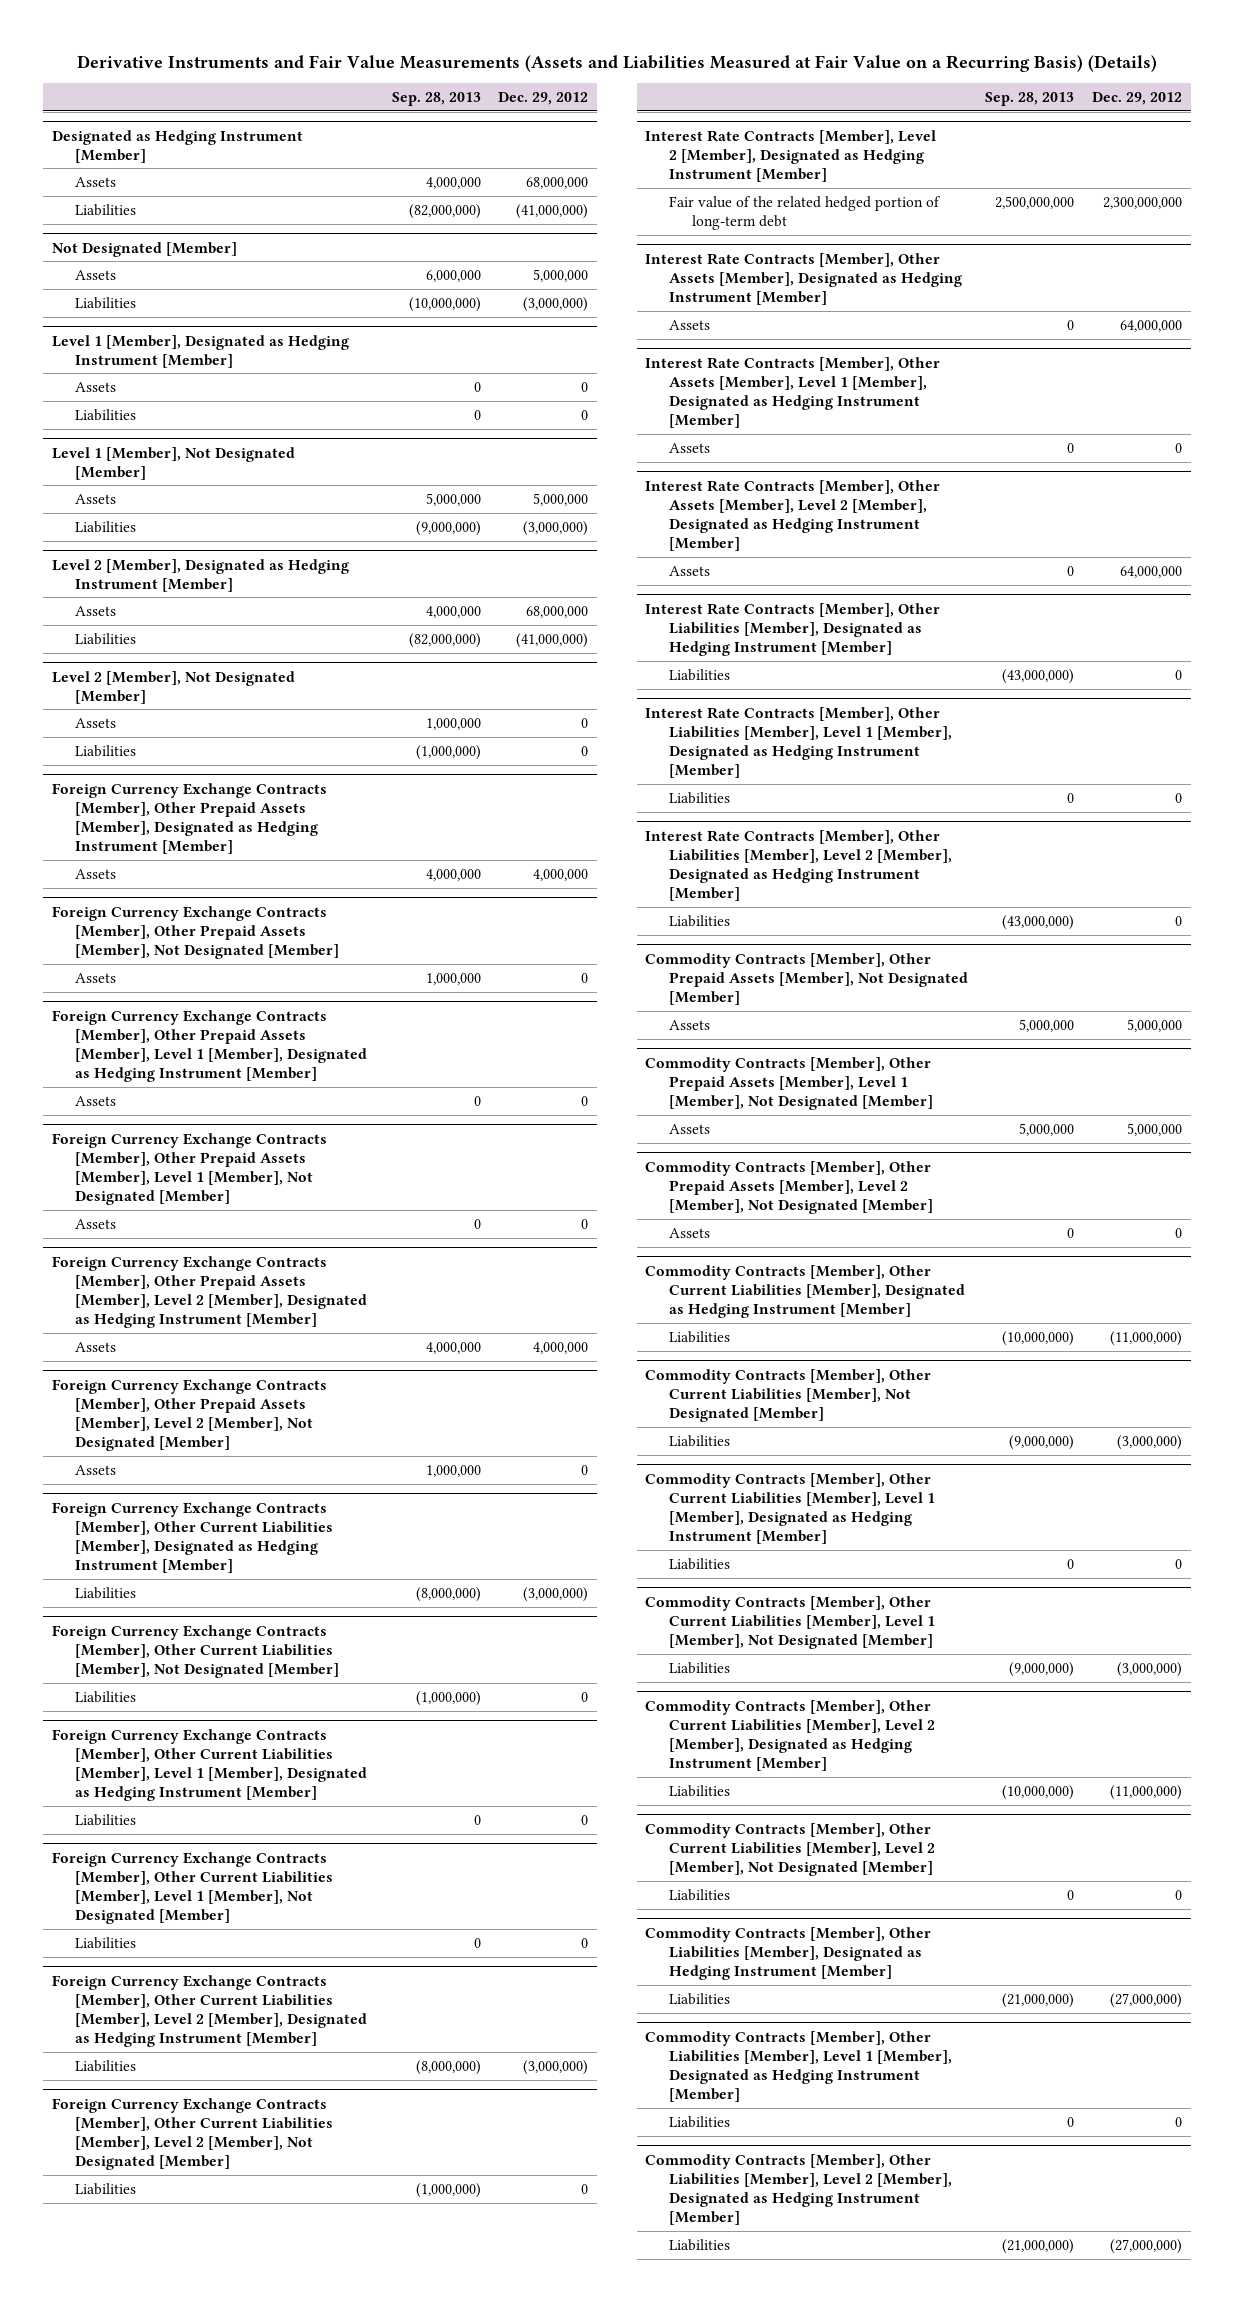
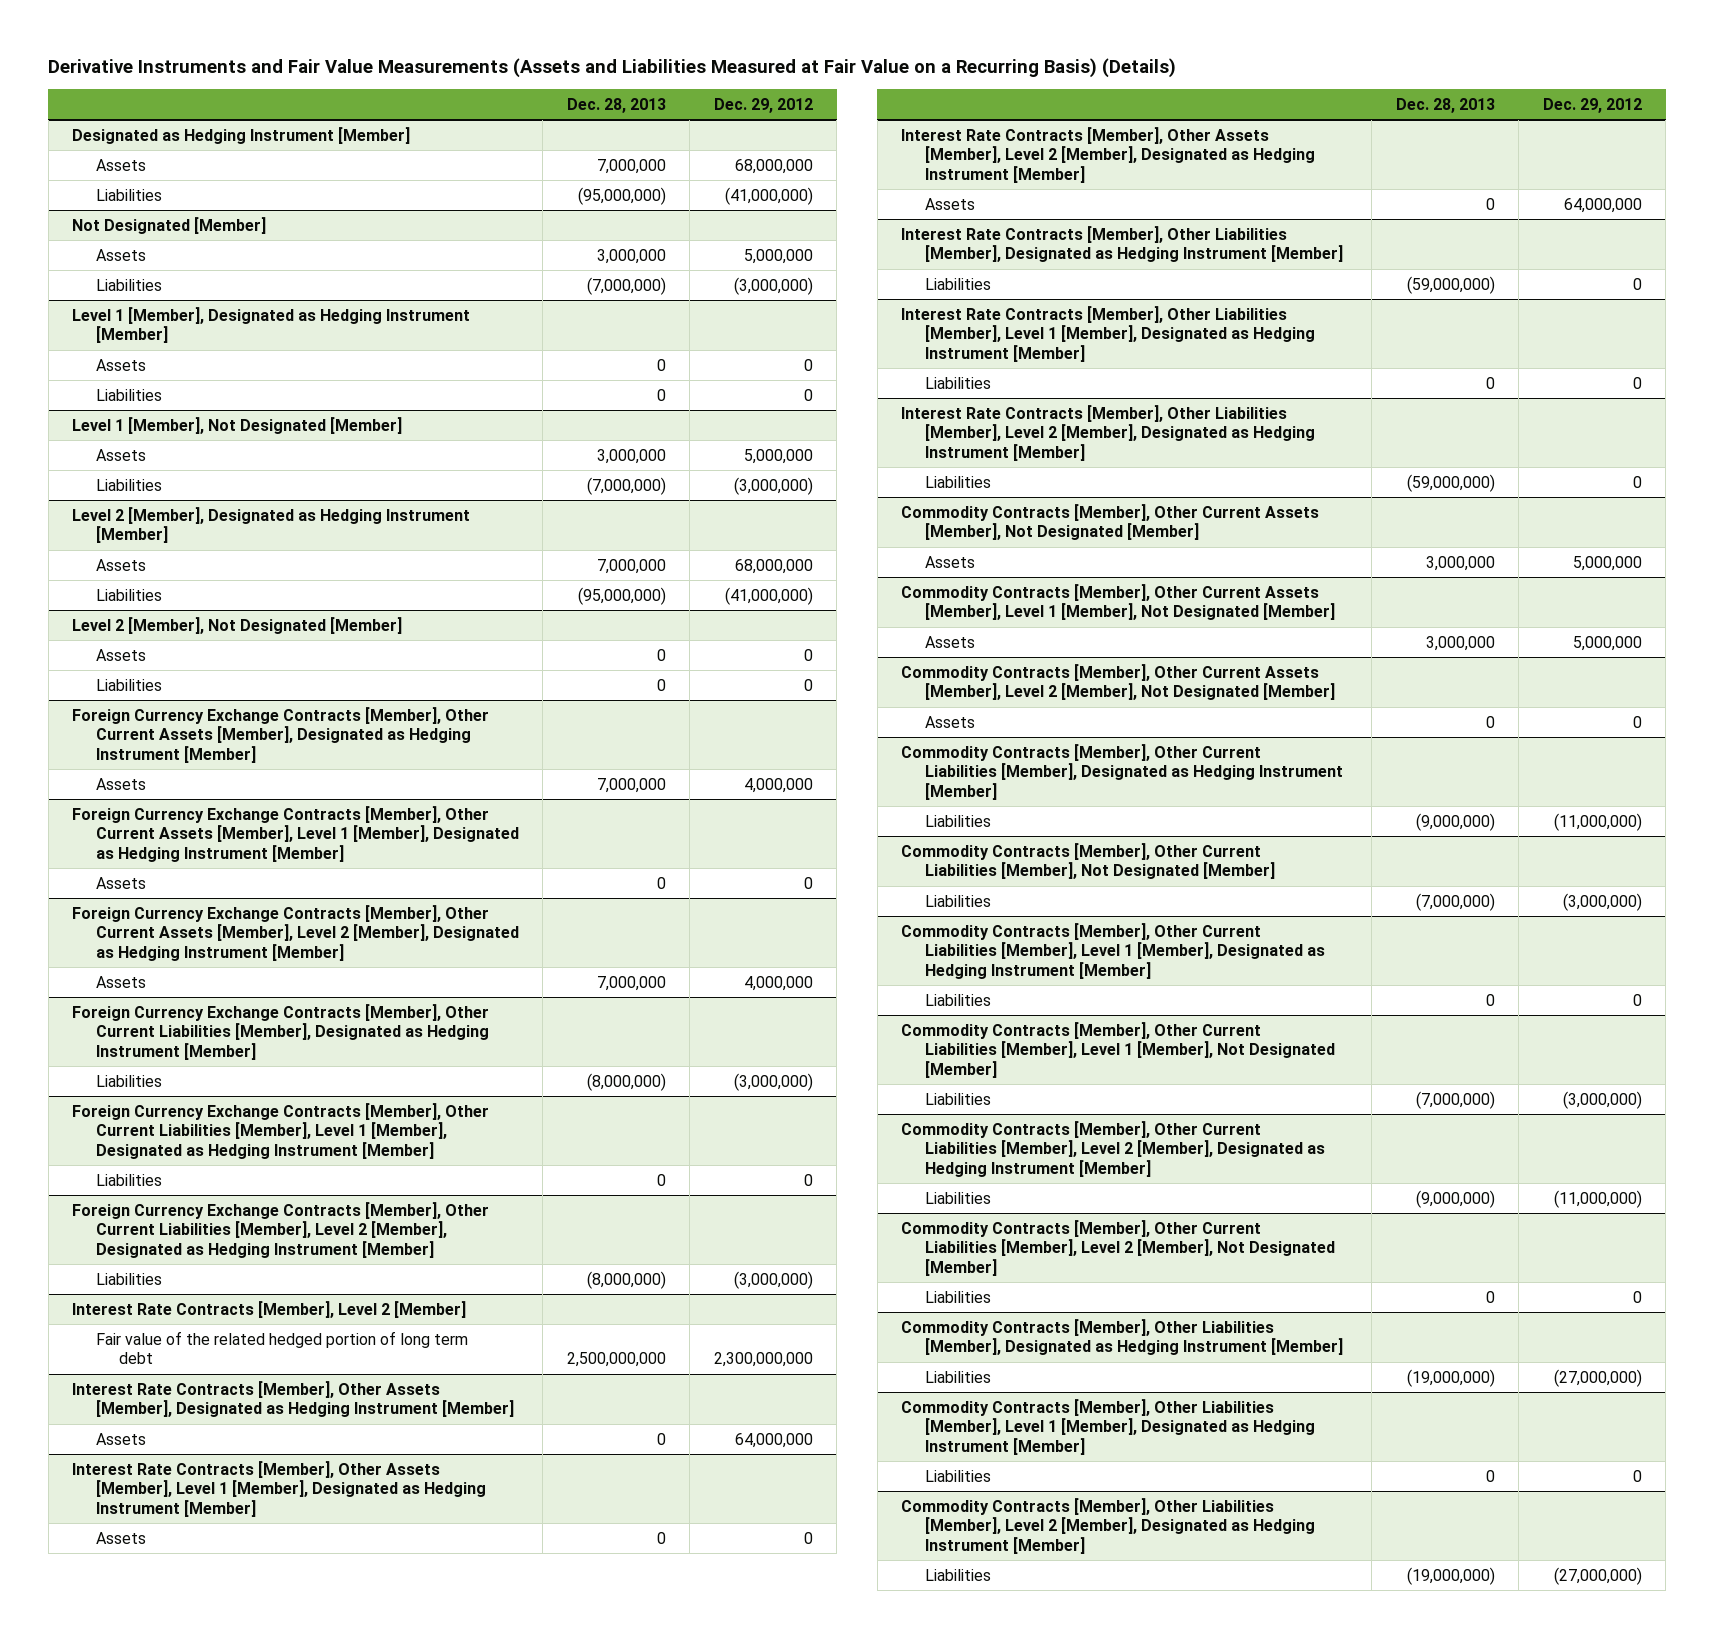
- | Sep. 28, 2013 | Dec. 29, 2012
+ | Dec. 28, 2013 | Dec. 29, 2012
- Foreign Currency Exchange Contracts [Member], Other Prepaid Assets [Member], Designated as Hedging Instrument [Member]
+ Foreign Currency Exchange Contracts [Member], Other Current Assets [Member], Designated as Hedging Instrument [Member]
- Foreign Currency Exchange Contracts [Member], Other Prepaid Assets [Member], Not Designated [Member]
- Assets | 1,000,000 | 0
- Foreign Currency Exchange Contracts [Member], Other Prepaid Assets [Member], Level 1 [Member], Designated as Hedging Instrument [Member]
- Assets | 0 | 0
- Foreign Currency Exchange Contracts [Member], Other Prepaid Assets [Member], Level 1 [Member], Not Designated [Member]
+ Foreign Currency Exchange Contracts [Member], Other Current Assets [Member], Level 1 [Member], Designated as Hedging Instrument [Member]
- Foreign Currency Exchange Contracts [Member], Other Prepaid Assets [Member], Level 2 [Member], Designated as Hedging Instrument [Member]
+ Foreign Currency Exchange Contracts [Member], Other Current Assets [Member], Level 2 [Member], Designated as Hedging Instrument [Member]
- Foreign Currency Exchange Contracts [Member], Other Prepaid Assets [Member], Level 2 [Member], Not Designated [Member]
- Assets | 1,000,000 | 0
- Foreign Currency Exchange Contracts [Member], Other Current Liabilities [Member], Not Designated [Member]
- Liabilities | (1,000,000) | 0
- Foreign Currency Exchange Contracts [Member], Other Current Liabilities [Member], Level 1 [Member], Not Designated [Member]
- Liabilities | 0 | 0
- Foreign Currency Exchange Contracts [Member], Other Current Liabilities [Member], Level 2 [Member], Not Designated [Member]
- Liabilities | (1,000,000) | 0
- Interest Rate Contracts [Member], Level 2 [Member], Designated as Hedging Instrument [Member]
- Fair value of the related hedged portion of long-term debt | 2,500,000,000 | 2,300,000,000
+ Interest Rate Contracts [Member], Level 2 [Member]
+ Fair value of the related hedged portion of long term debt | 2,500,000,000 | 2,300,000,000
- Commodity Contracts [Member], Other Prepaid Assets [Member], Not Designated [Member]
+ Commodity Contracts [Member], Other Current Assets [Member], Not Designated [Member]
- Commodity Contracts [Member], Other Prepaid Assets [Member], Level 1 [Member], Not Designated [Member]
+ Commodity Contracts [Member], Other Current Assets [Member], Level 1 [Member], Not Designated [Member]
- Commodity Contracts [Member], Other Prepaid Assets [Member], Level 2 [Member], Not Designated [Member]
+ Commodity Contracts [Member], Other Current Assets [Member], Level 2 [Member], Not Designated [Member]

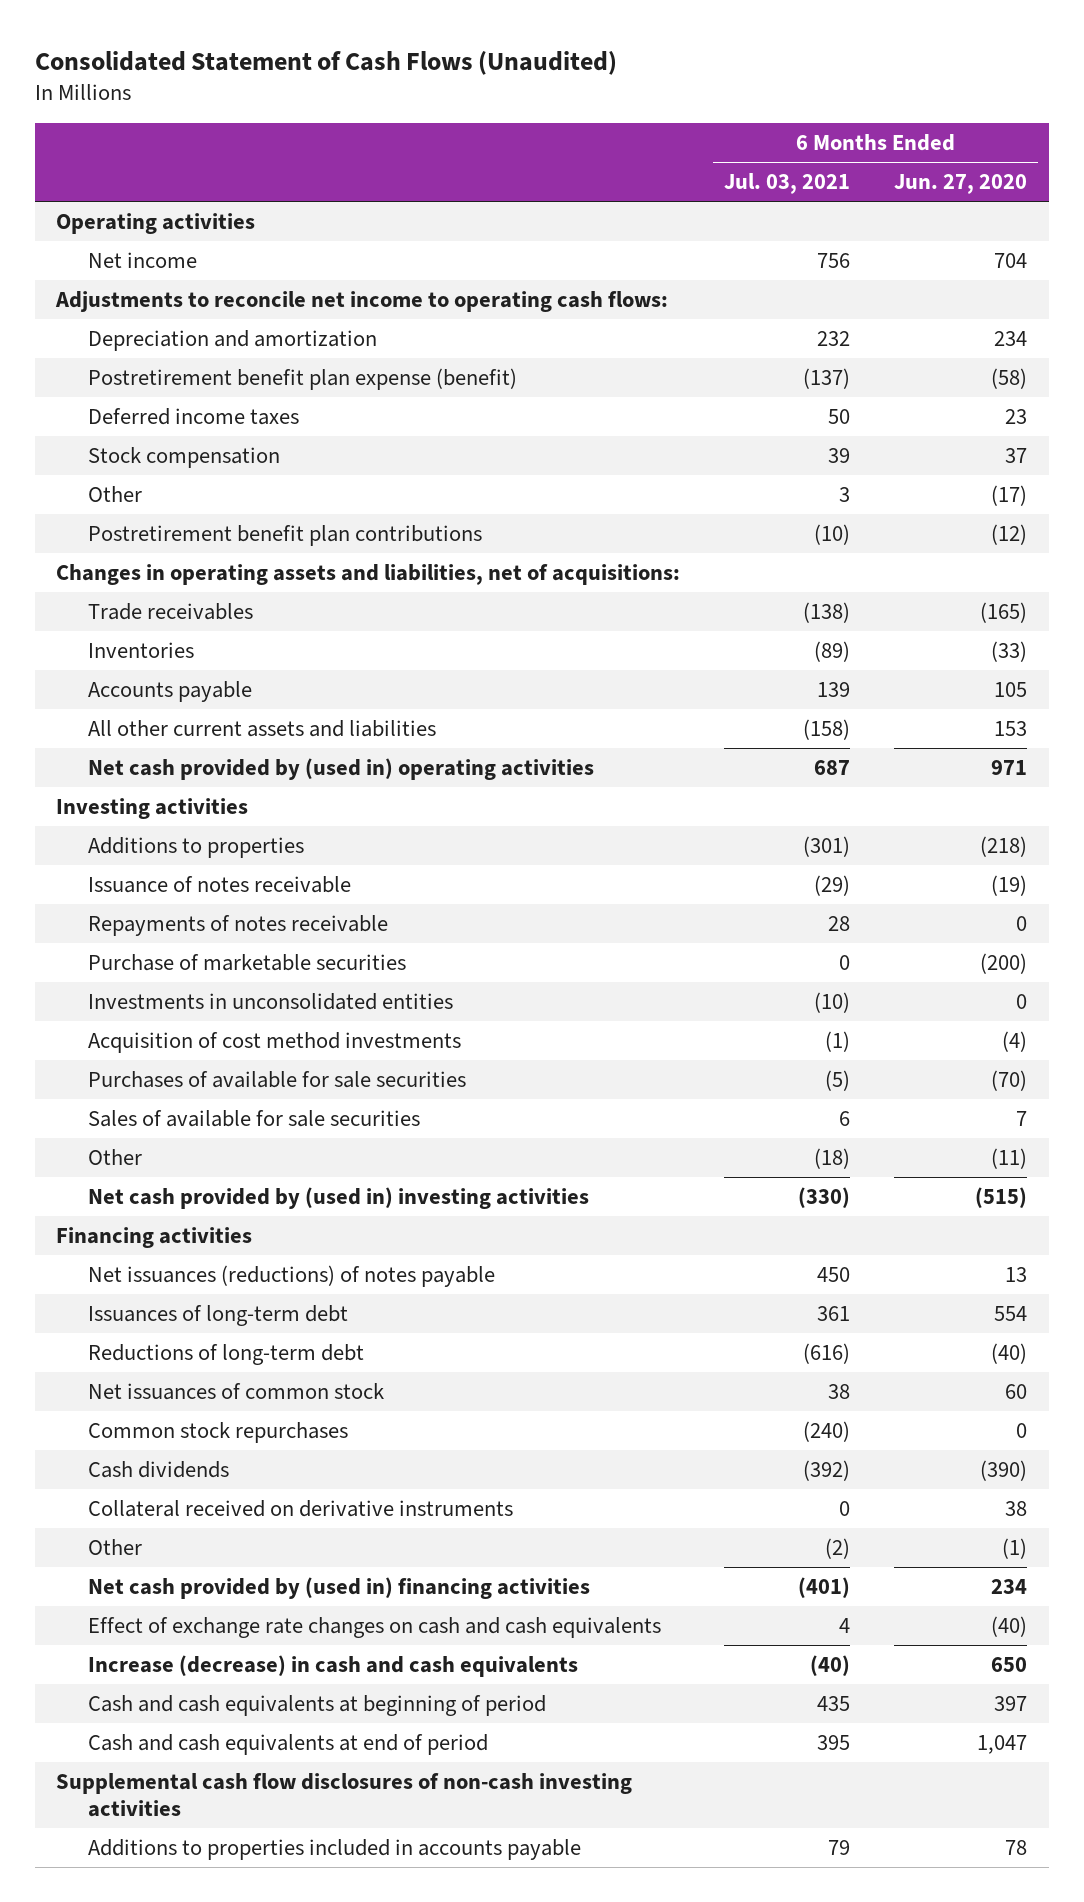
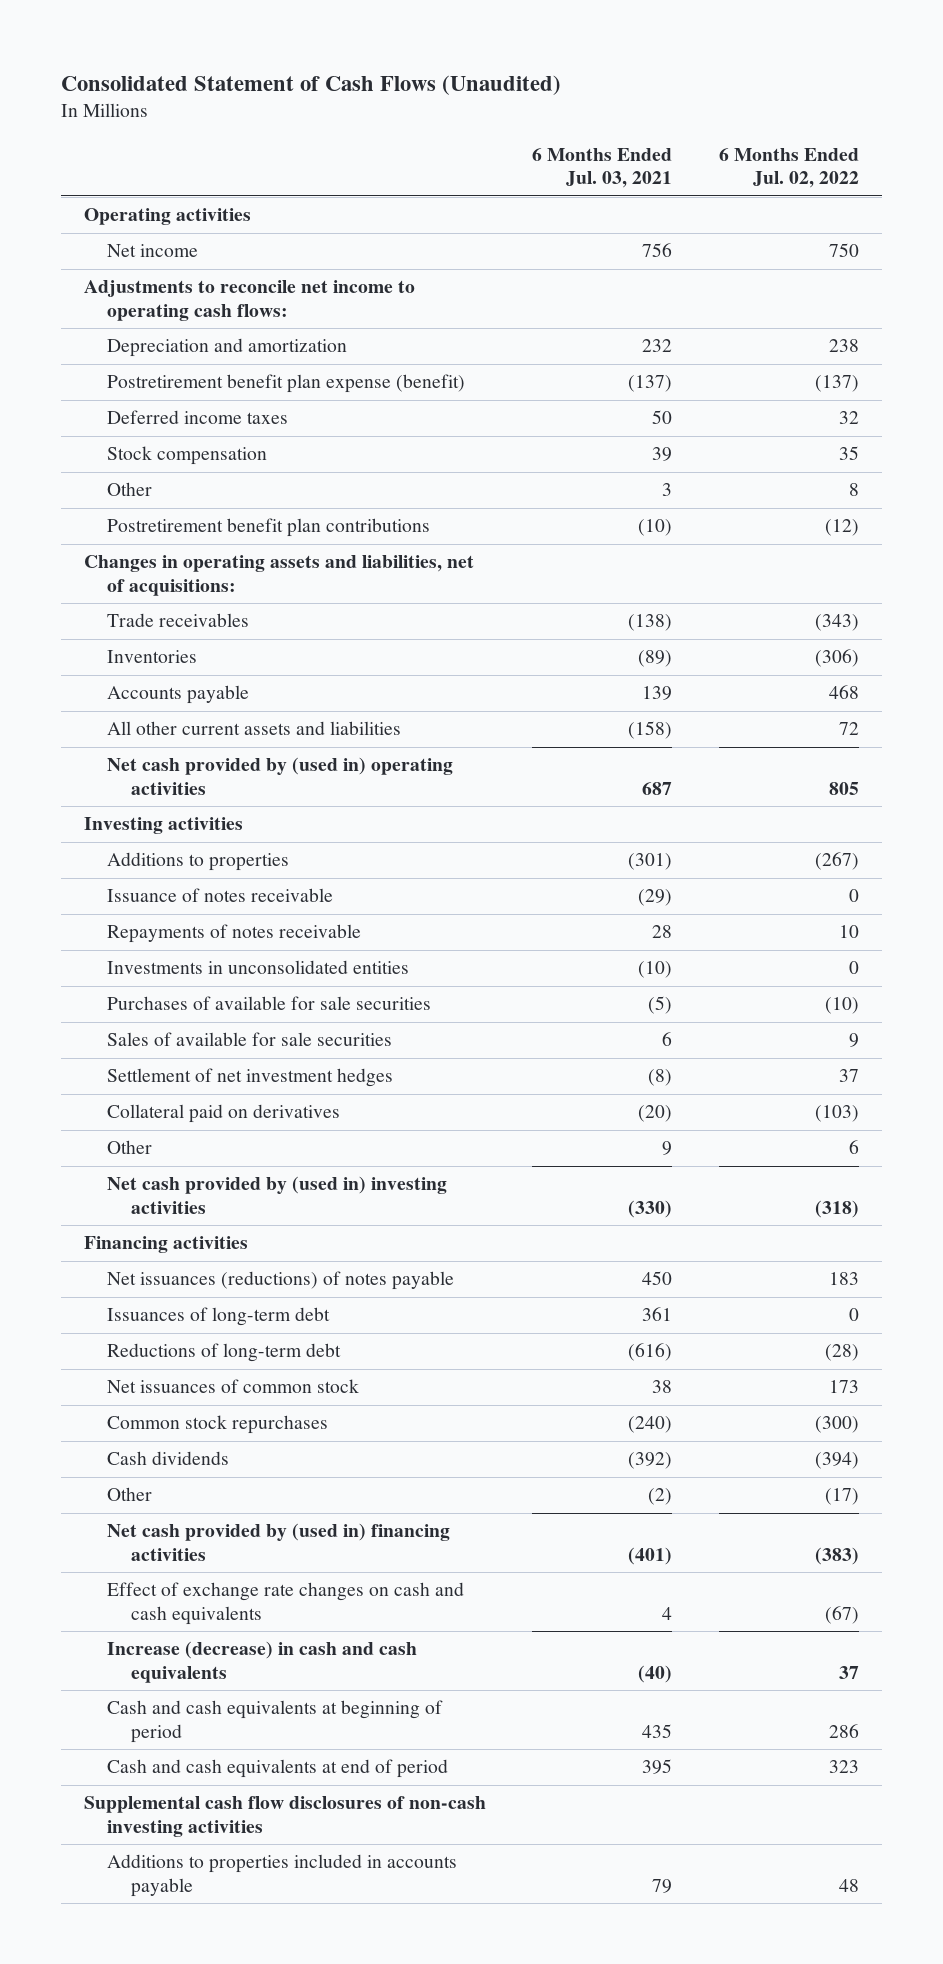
- | 6 Months Ended Jul. 03, 2021 | 6 Months Ended Jun. 27, 2020
+ | 6 Months Ended Jul. 03, 2021 | 6 Months Ended Jul. 02, 2022
- Purchase of marketable securities | 0 | (200)
- Acquisition of cost method investments | (1) | (4)
- Other | (18) | (11)
+ Settlement of net investment hedges | (8) | 37
+ Collateral paid on derivatives | (20) | (103)
+ Other | 9 | 6
- Collateral received on derivative instruments | 0 | 38

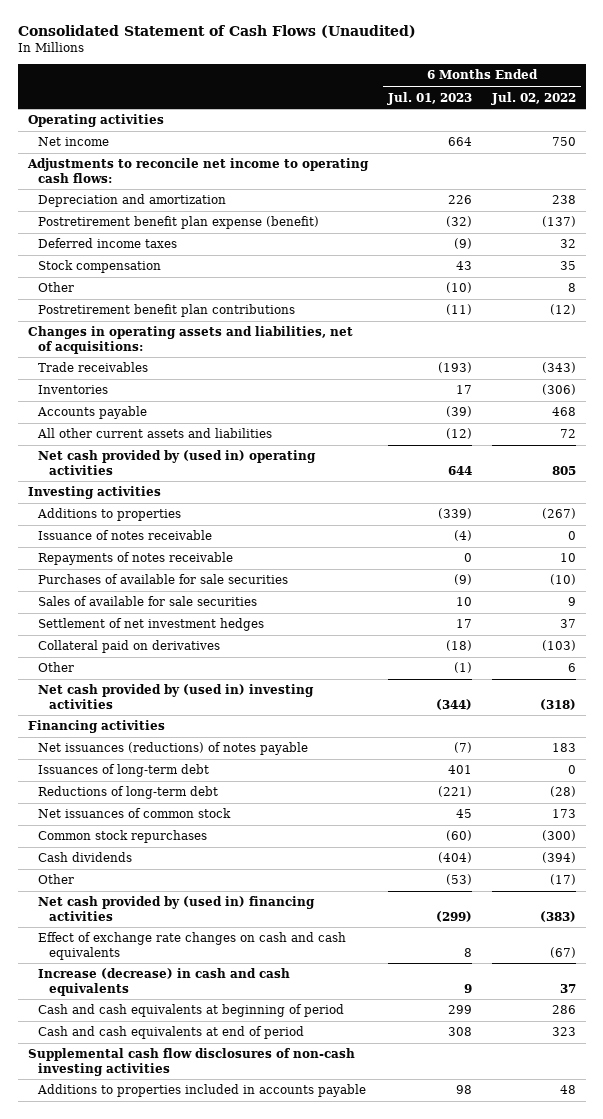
- | 6 Months Ended Jul. 03, 2021 | 6 Months Ended Jul. 02, 2022
+ | 6 Months Ended Jul. 01, 2023 | 6 Months Ended Jul. 02, 2022
- Investments in unconsolidated entities | (10) | 0

